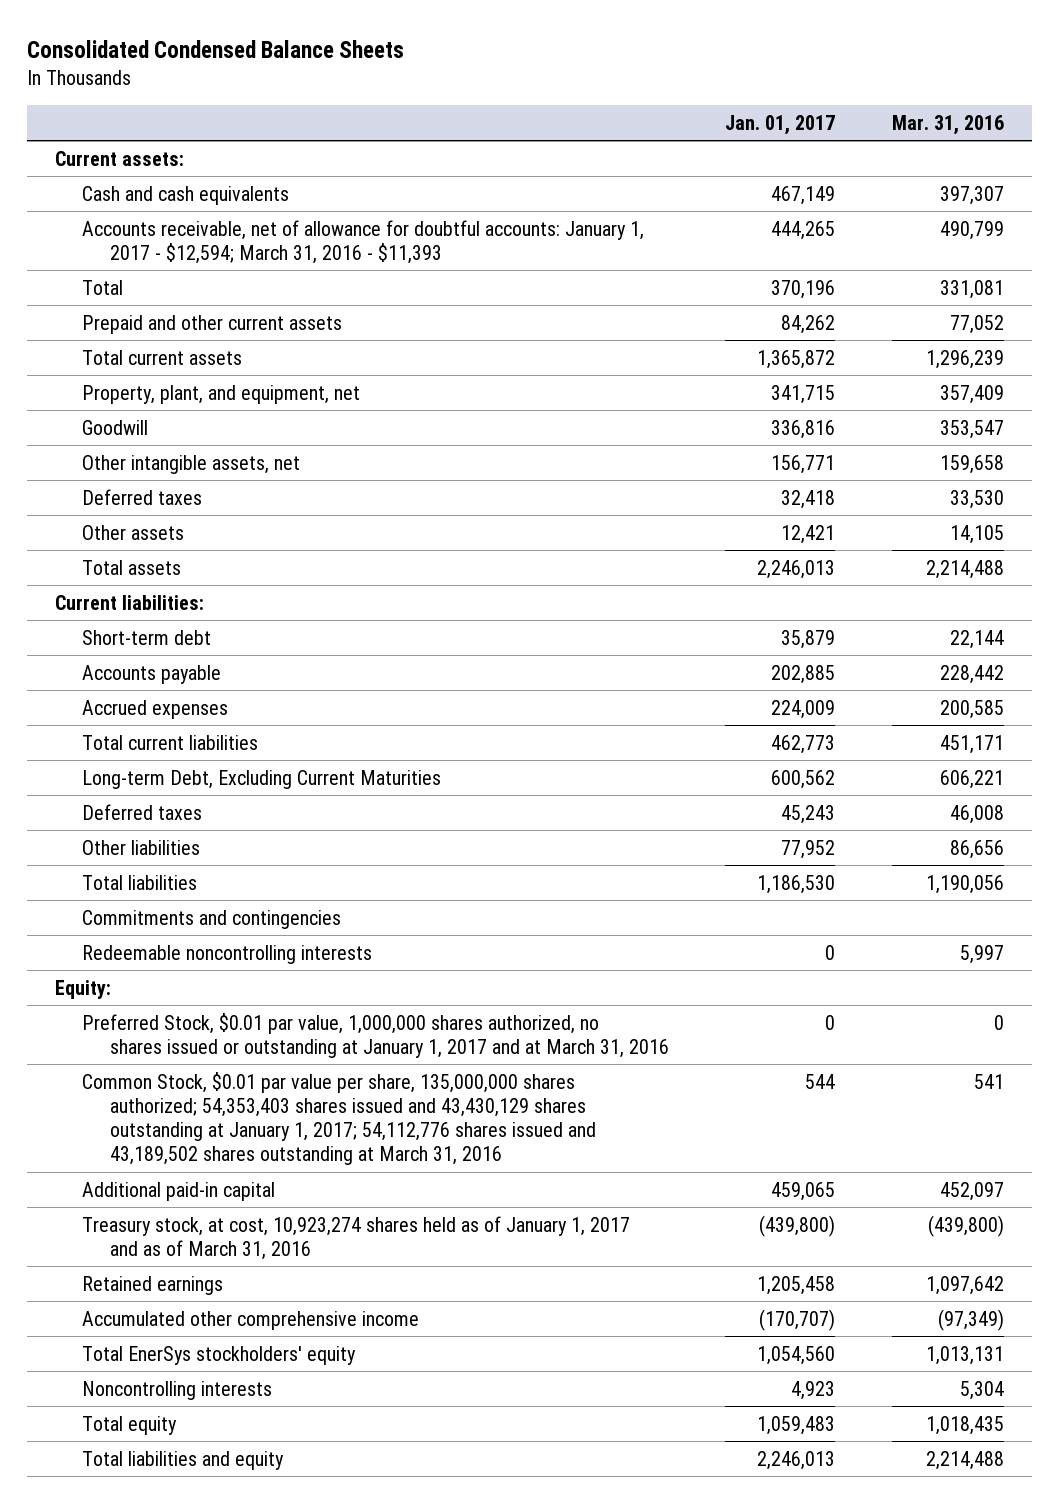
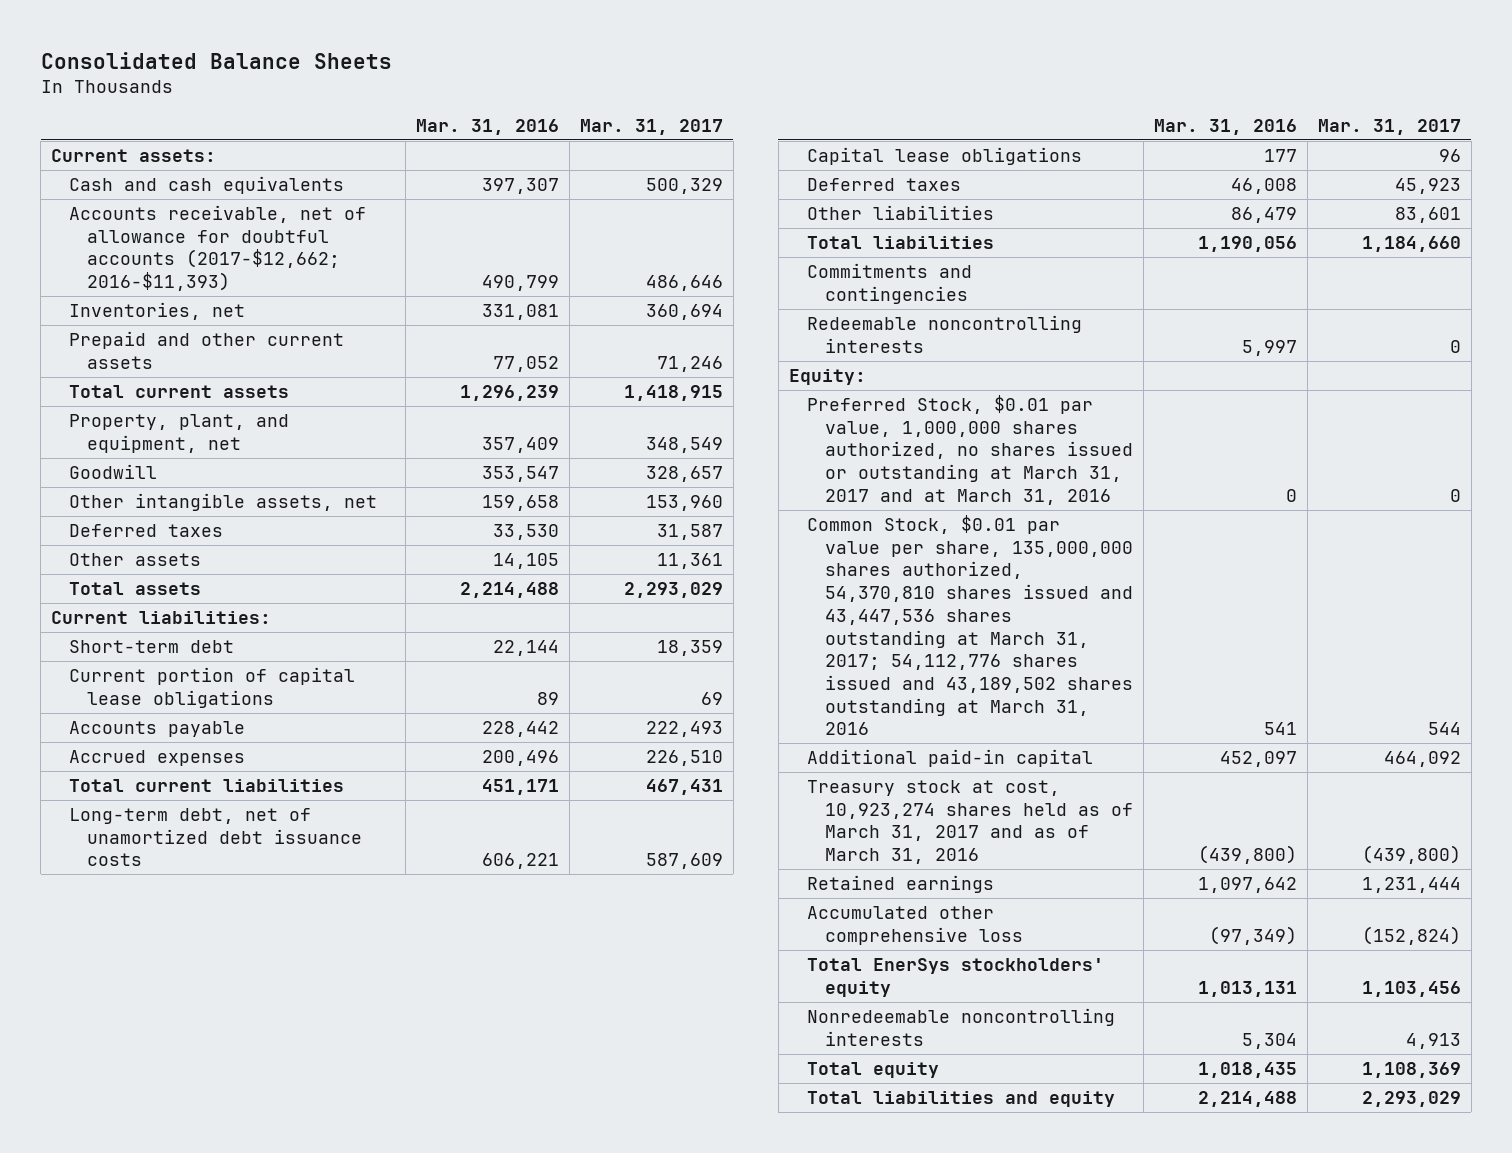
- Consolidated Condensed Balance Sheets
+ Consolidated Balance Sheets
- | Jan. 01, 2017 | Mar. 31, 2016
+ | Mar. 31, 2016 | Mar. 31, 2017
- Accounts receivable, net of allowance for doubtful accounts: January 1, 2017 - $12,594; March 31, 2016 - $11,393 | 444,265 | 490,799
- Total | 370,196 | 331,081
+ Accounts receivable, net of allowance for doubtful accounts (2017-$12,662; 2016-$11,393) | 490,799 | 486,646
+ Inventories, net | 331,081 | 360,694
+ Current portion of capital lease obligations | 89 | 69
- Accrued expenses | 224,009 | 200,585
+ Accrued expenses | 200,496 | 226,510
- Long-term Debt, Excluding Current Maturities | 600,562 | 606,221
+ Long-term debt, net of unamortized debt issuance costs | 606,221 | 587,609
+ Capital lease obligations | 177 | 96
- Other liabilities | 77,952 | 86,656
+ Other liabilities | 86,479 | 83,601
- Preferred Stock, $0.01 par value, 1,000,000 shares authorized, no shares issued or outstanding at January 1, 2017 and at March 31, 2016 | 0 | 0
- Common Stock, $0.01 par value per share, 135,000,000 shares authorized; 54,353,403 shares issued and 43,430,129 shares outstanding at January 1, 2017; 54,112,776 shares issued and 43,189,502 shares outstanding at March 31, 2016 | 544 | 541
+ Preferred Stock, $0.01 par value, 1,000,000 shares authorized, no shares issued or outstanding at March 31, 2017 and at March 31, 2016 | 0 | 0
+ Common Stock, $0.01 par value per share, 135,000,000 shares authorized, 54,370,810 shares issued and 43,447,536 shares outstanding at March 31, 2017; 54,112,776 shares issued and 43,189,502 shares outstanding at March 31, 2016 | 541 | 544
- Treasury stock, at cost, 10,923,274 shares held as of January 1, 2017 and as of March 31, 2016 | (439,800) | (439,800)
+ Treasury stock at cost, 10,923,274 shares held as of March 31, 2017 and as of March 31, 2016 | (439,800) | (439,800)
- Accumulated other comprehensive income | (170,707) | (97,349)
+ Accumulated other comprehensive loss | (97,349) | (152,824)
- Noncontrolling interests | 4,923 | 5,304
+ Nonredeemable noncontrolling interests | 5,304 | 4,913

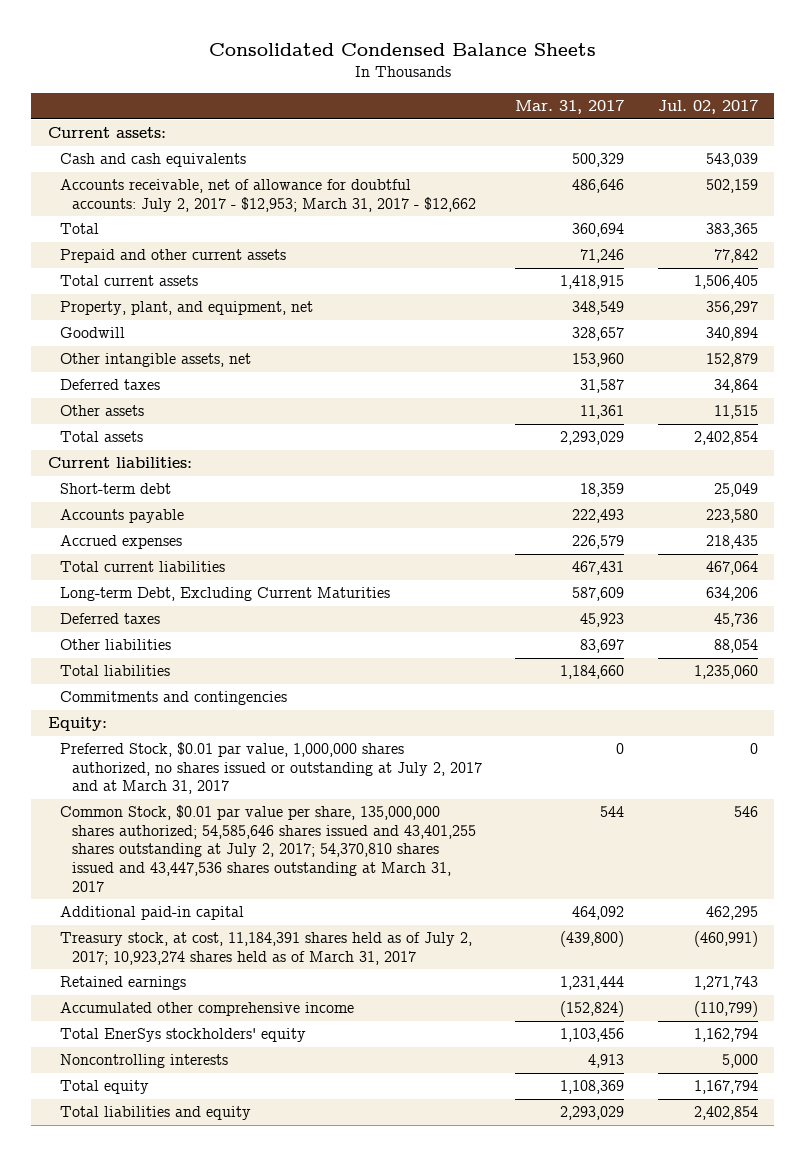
- Consolidated Balance Sheets
+ Consolidated Condensed Balance Sheets
- | Mar. 31, 2016 | Mar. 31, 2017
+ | Mar. 31, 2017 | Jul. 02, 2017
- Accounts receivable, net of allowance for doubtful accounts (2017-$12,662; 2016-$11,393) | 490,799 | 486,646
- Inventories, net | 331,081 | 360,694
+ Accounts receivable, net of allowance for doubtful accounts: July 2, 2017 - $12,953; March 31, 2017 - $12,662 | 486,646 | 502,159
+ Total | 360,694 | 383,365
- Current portion of capital lease obligations | 89 | 69
- Accrued expenses | 200,496 | 226,510
+ Accrued expenses | 226,579 | 218,435
- Long-term debt, net of unamortized debt issuance costs | 606,221 | 587,609
- Capital lease obligations | 177 | 96
+ Long-term Debt, Excluding Current Maturities | 587,609 | 634,206
- Other liabilities | 86,479 | 83,601
+ Other liabilities | 83,697 | 88,054
- Redeemable noncontrolling interests | 5,997 | 0
- Preferred Stock, $0.01 par value, 1,000,000 shares authorized, no shares issued or outstanding at March 31, 2017 and at March 31, 2016 | 0 | 0
- Common Stock, $0.01 par value per share, 135,000,000 shares authorized, 54,370,810 shares issued and 43,447,536 shares outstanding at March 31, 2017; 54,112,776 shares issued and 43,189,502 shares outstanding at March 31, 2016 | 541 | 544
+ Preferred Stock, $0.01 par value, 1,000,000 shares authorized, no shares issued or outstanding at July 2, 2017 and at March 31, 2017 | 0 | 0
+ Common Stock, $0.01 par value per share, 135,000,000 shares authorized; 54,585,646 shares issued and 43,401,255 shares outstanding at July 2, 2017; 54,370,810 shares issued and 43,447,536 shares outstanding at March 31, 2017 | 544 | 546
- Treasury stock at cost, 10,923,274 shares held as of March 31, 2017 and as of March 31, 2016 | (439,800) | (439,800)
+ Treasury stock, at cost, 11,184,391 shares held as of July 2, 2017; 10,923,274 shares held as of March 31, 2017 | (439,800) | (460,991)
- Accumulated other comprehensive loss | (97,349) | (152,824)
+ Accumulated other comprehensive income | (152,824) | (110,799)
- Nonredeemable noncontrolling interests | 5,304 | 4,913
+ Noncontrolling interests | 4,913 | 5,000

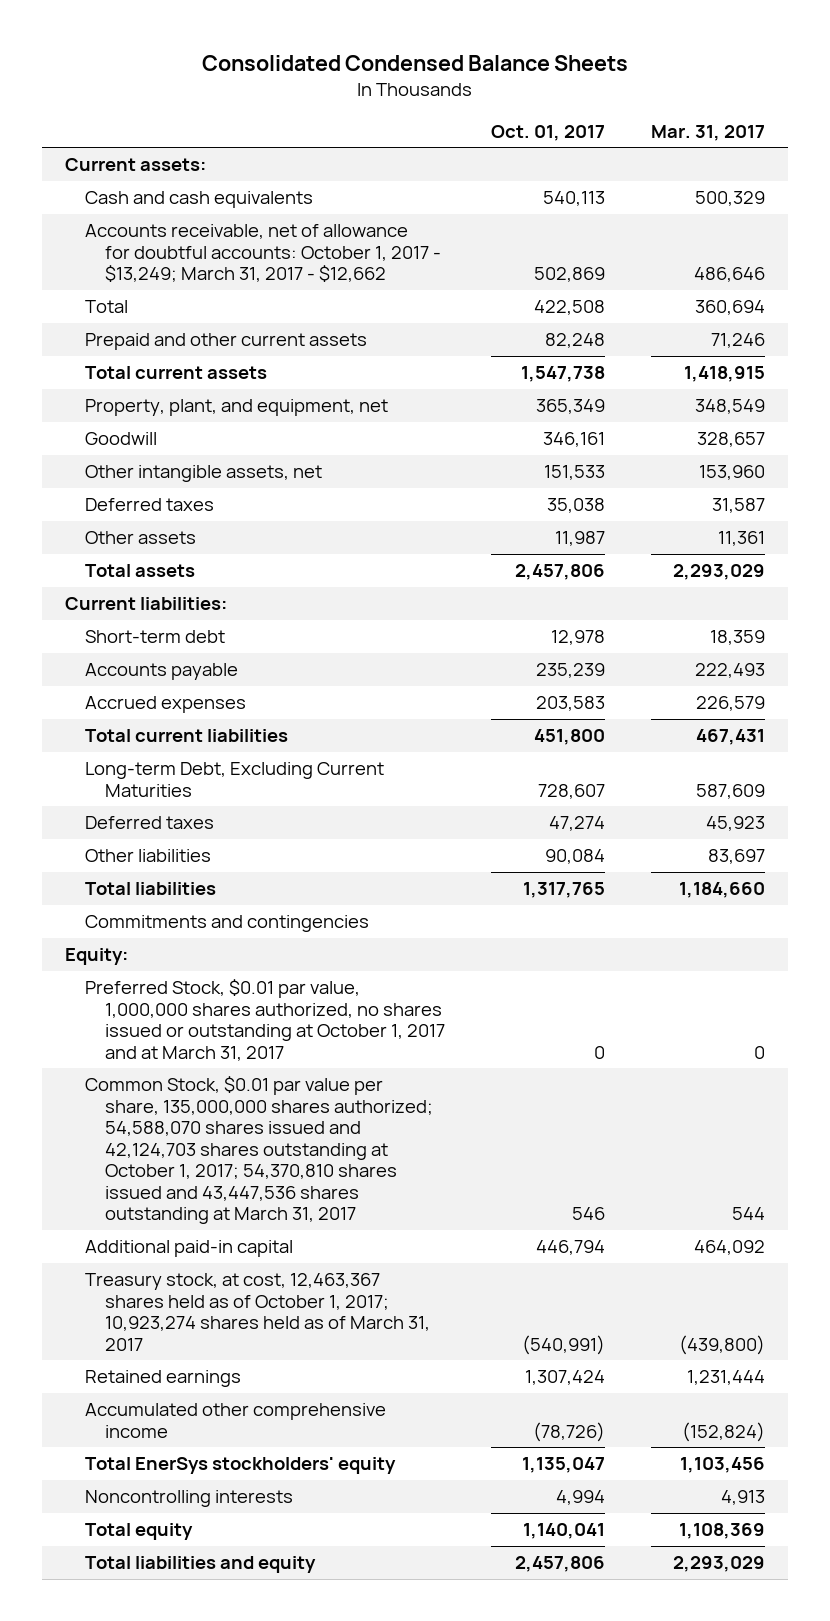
- | Mar. 31, 2017 | Jul. 02, 2017
+ | Oct. 01, 2017 | Mar. 31, 2017
- Accounts receivable, net of allowance for doubtful accounts: July 2, 2017 - $12,953; March 31, 2017 - $12,662 | 486,646 | 502,159
+ Accounts receivable, net of allowance for doubtful accounts: October 1, 2017 - $13,249; March 31, 2017 - $12,662 | 502,869 | 486,646
- Preferred Stock, $0.01 par value, 1,000,000 shares authorized, no shares issued or outstanding at July 2, 2017 and at March 31, 2017 | 0 | 0
- Common Stock, $0.01 par value per share, 135,000,000 shares authorized; 54,585,646 shares issued and 43,401,255 shares outstanding at July 2, 2017; 54,370,810 shares issued and 43,447,536 shares outstanding at March 31, 2017 | 544 | 546
+ Preferred Stock, $0.01 par value, 1,000,000 shares authorized, no shares issued or outstanding at October 1, 2017 and at March 31, 2017 | 0 | 0
+ Common Stock, $0.01 par value per share, 135,000,000 shares authorized; 54,588,070 shares issued and 42,124,703 shares outstanding at October 1, 2017; 54,370,810 shares issued and 43,447,536 shares outstanding at March 31, 2017 | 546 | 544
- Treasury stock, at cost, 11,184,391 shares held as of July 2, 2017; 10,923,274 shares held as of March 31, 2017 | (439,800) | (460,991)
+ Treasury stock, at cost, 12,463,367 shares held as of October 1, 2017; 10,923,274 shares held as of March 31, 2017 | (540,991) | (439,800)

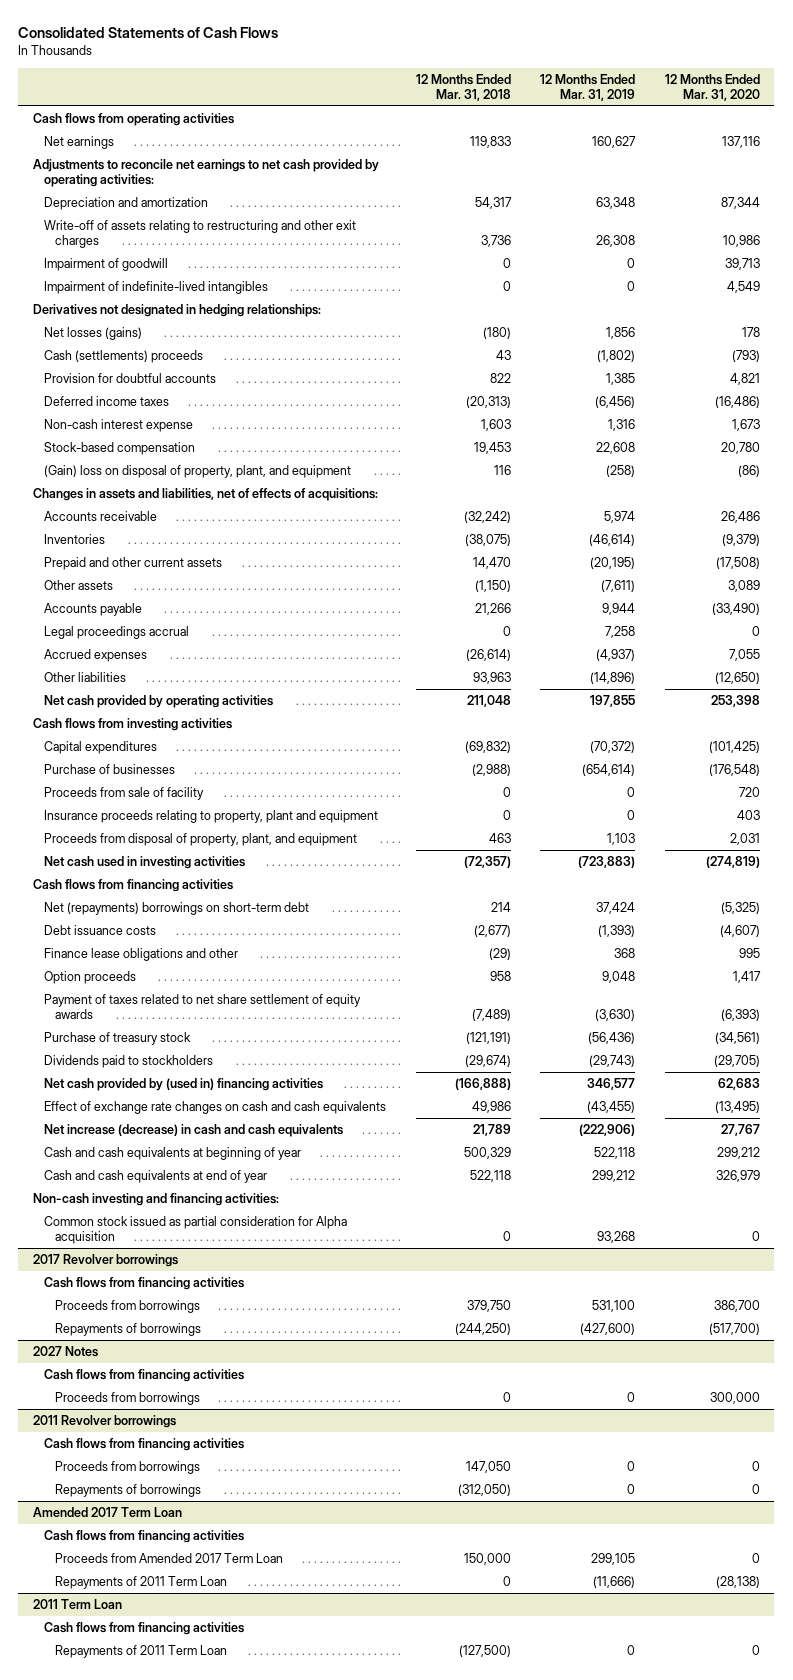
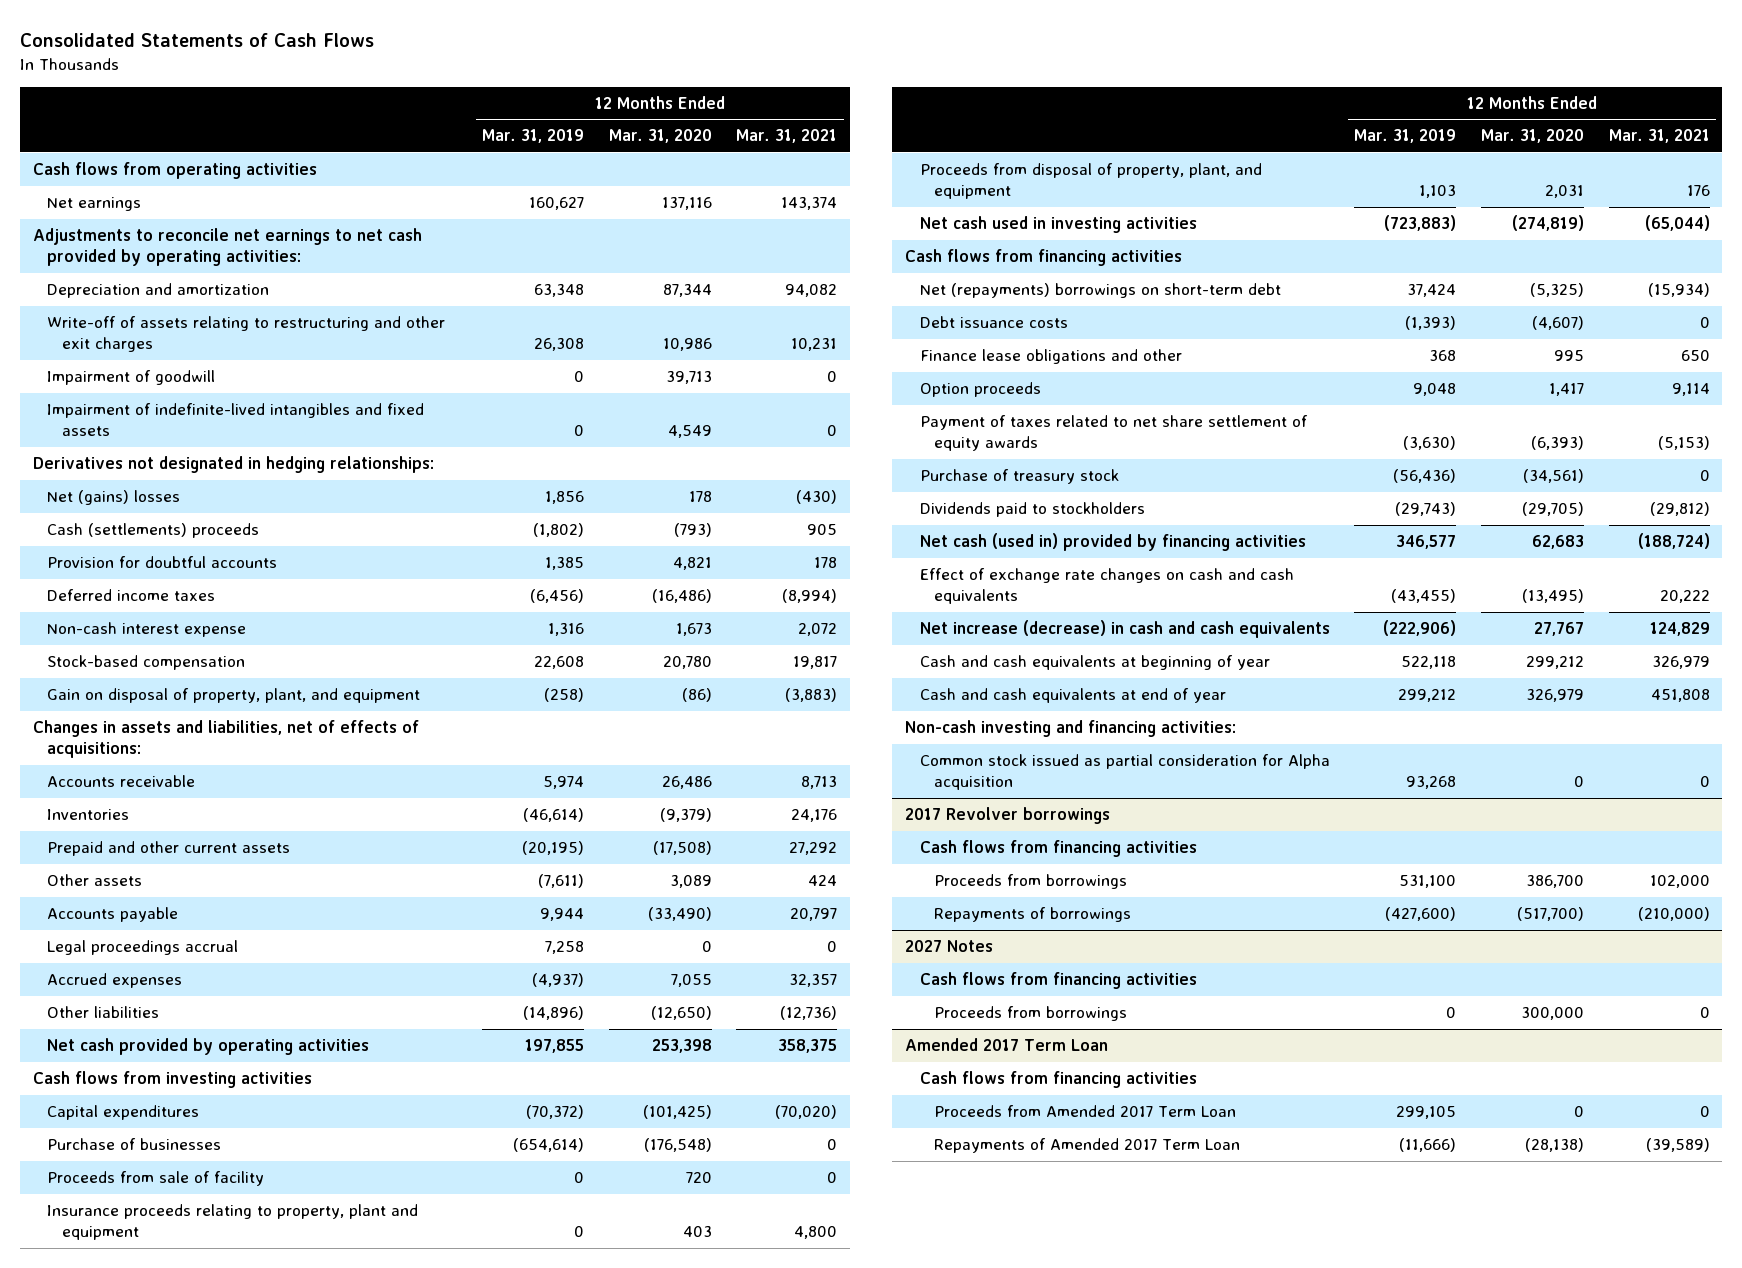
- | 12 Months Ended Mar. 31, 2018 | 12 Months Ended Mar. 31, 2019 | 12 Months Ended Mar. 31, 2020
+ | 12 Months Ended Mar. 31, 2019 | 12 Months Ended Mar. 31, 2020 | 12 Months Ended Mar. 31, 2021
- Impairment of indefinite-lived intangibles | 0 | 0 | 4,549
+ Impairment of indefinite-lived intangibles and fixed assets | 0 | 4,549 | 0
- Net losses (gains) | (180) | 1,856 | 178
+ Net (gains) losses | 1,856 | 178 | (430)
- (Gain) loss on disposal of property, plant, and equipment | 116 | (258) | (86)
+ Gain on disposal of property, plant, and equipment | (258) | (86) | (3,883)
- Net cash provided by (used in) financing activities | (166,888) | 346,577 | 62,683
+ Net cash (used in) provided by financing activities | 346,577 | 62,683 | (188,724)
- 2011 Revolver borrowings
- Cash flows from financing activities
- Proceeds from borrowings | 147,050 | 0 | 0
- Repayments of borrowings | (312,050) | 0 | 0
@ Amended 2017 Term Loan
- Repayments of 2011 Term Loan | 0 | (11,666) | (28,138)
- 2011 Term Loan
- Cash flows from financing activities
- Repayments of 2011 Term Loan | (127,500) | 0 | 0
@ Amended 2017 Term Loan
+ Repayments of Amended 2017 Term Loan | (11,666) | (28,138) | (39,589)

